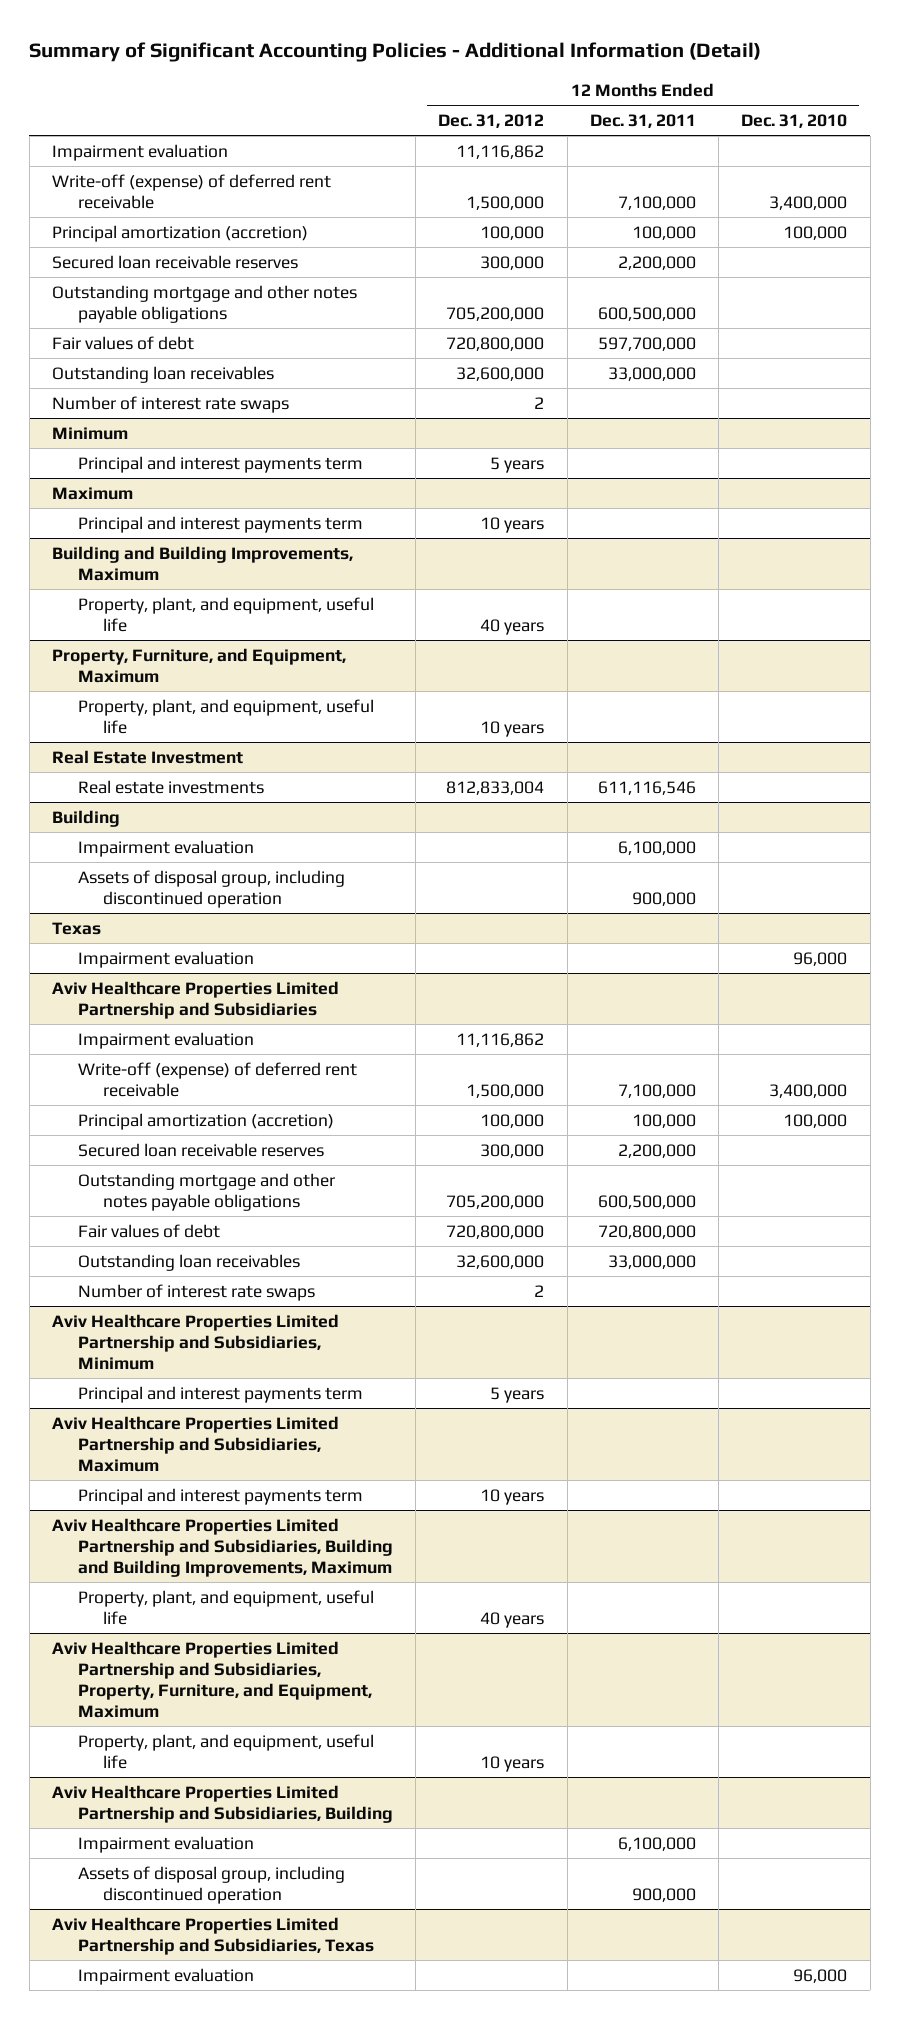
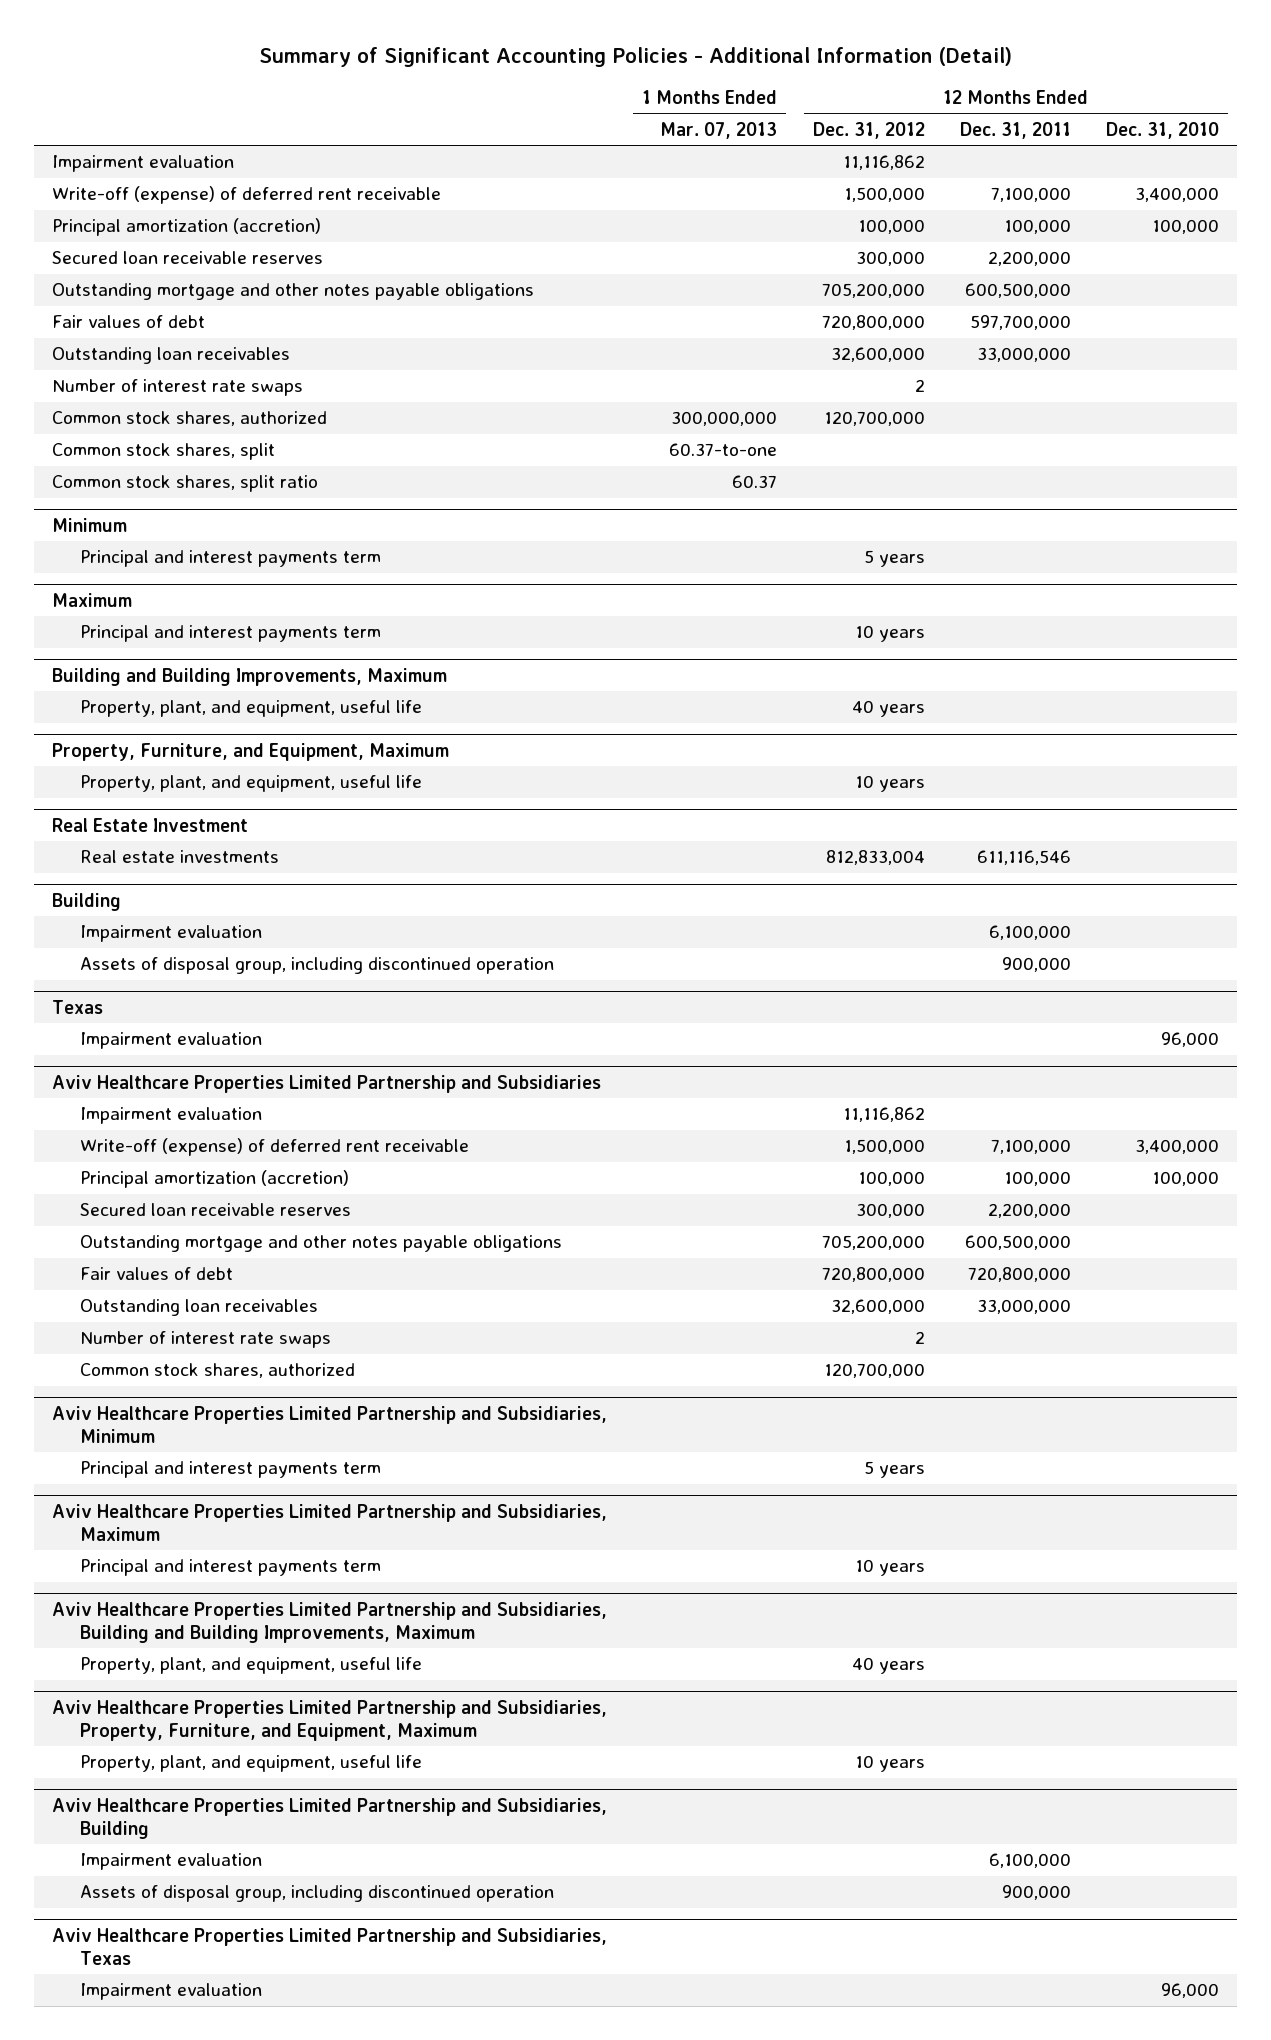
- | 12 Months Ended Dec. 31, 2012 | 12 Months Ended Dec. 31, 2011 | 12 Months Ended Dec. 31, 2010
+ | 1 Months Ended Mar. 07, 2013 | 12 Months Ended Dec. 31, 2012 | 12 Months Ended Dec. 31, 2011 | 12 Months Ended Dec. 31, 2010
+ Common stock shares, authorized | 300,000,000 | 120,700,000 | |
+ Common stock shares, split | 60.37-to-one | | |
+ Common stock shares, split ratio | 60.37 | | |
@ Aviv Healthcare Properties Limited Partnership and Subsidiaries
+ Common stock shares, authorized | | 120,700,000 | |

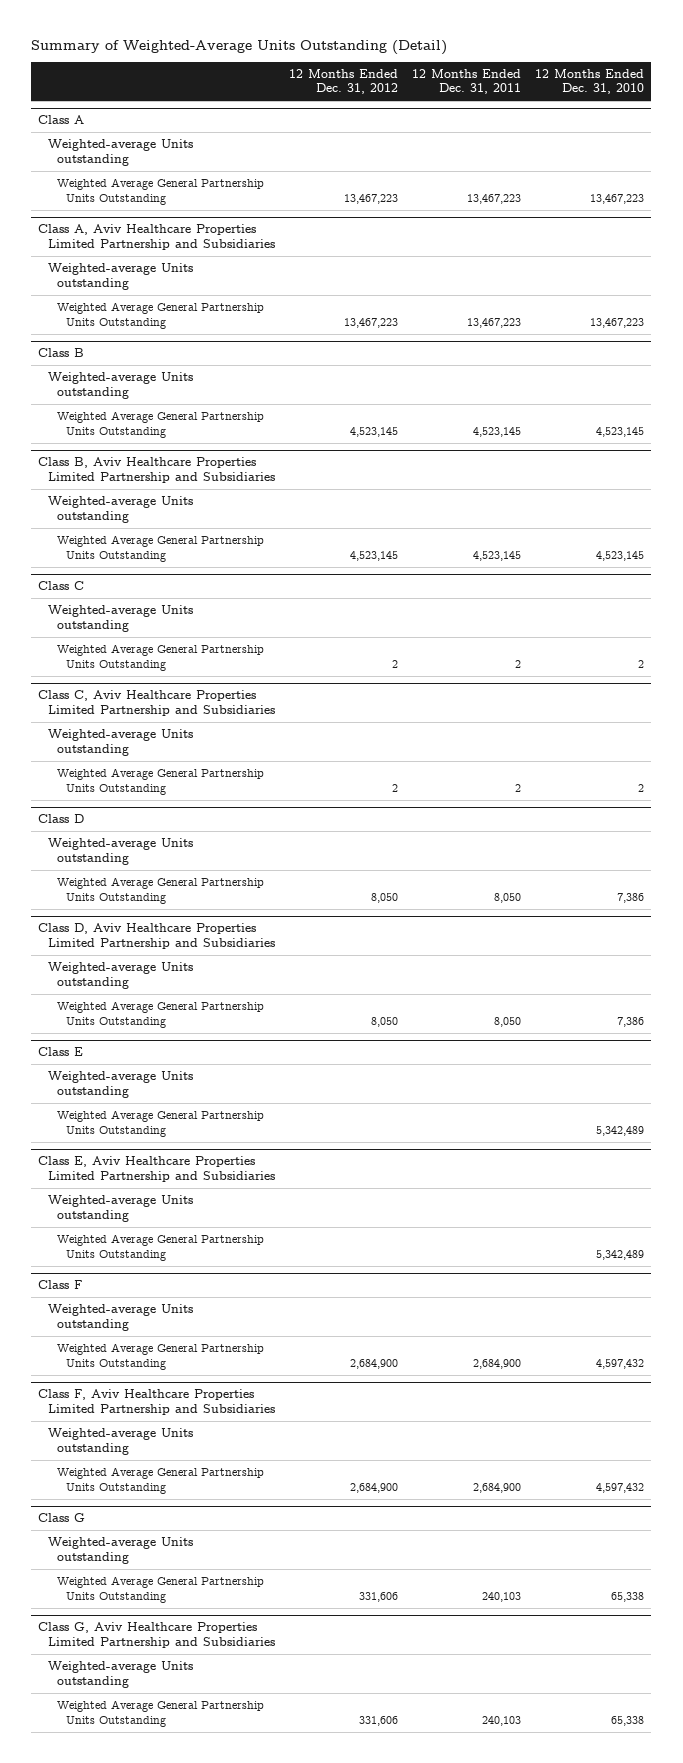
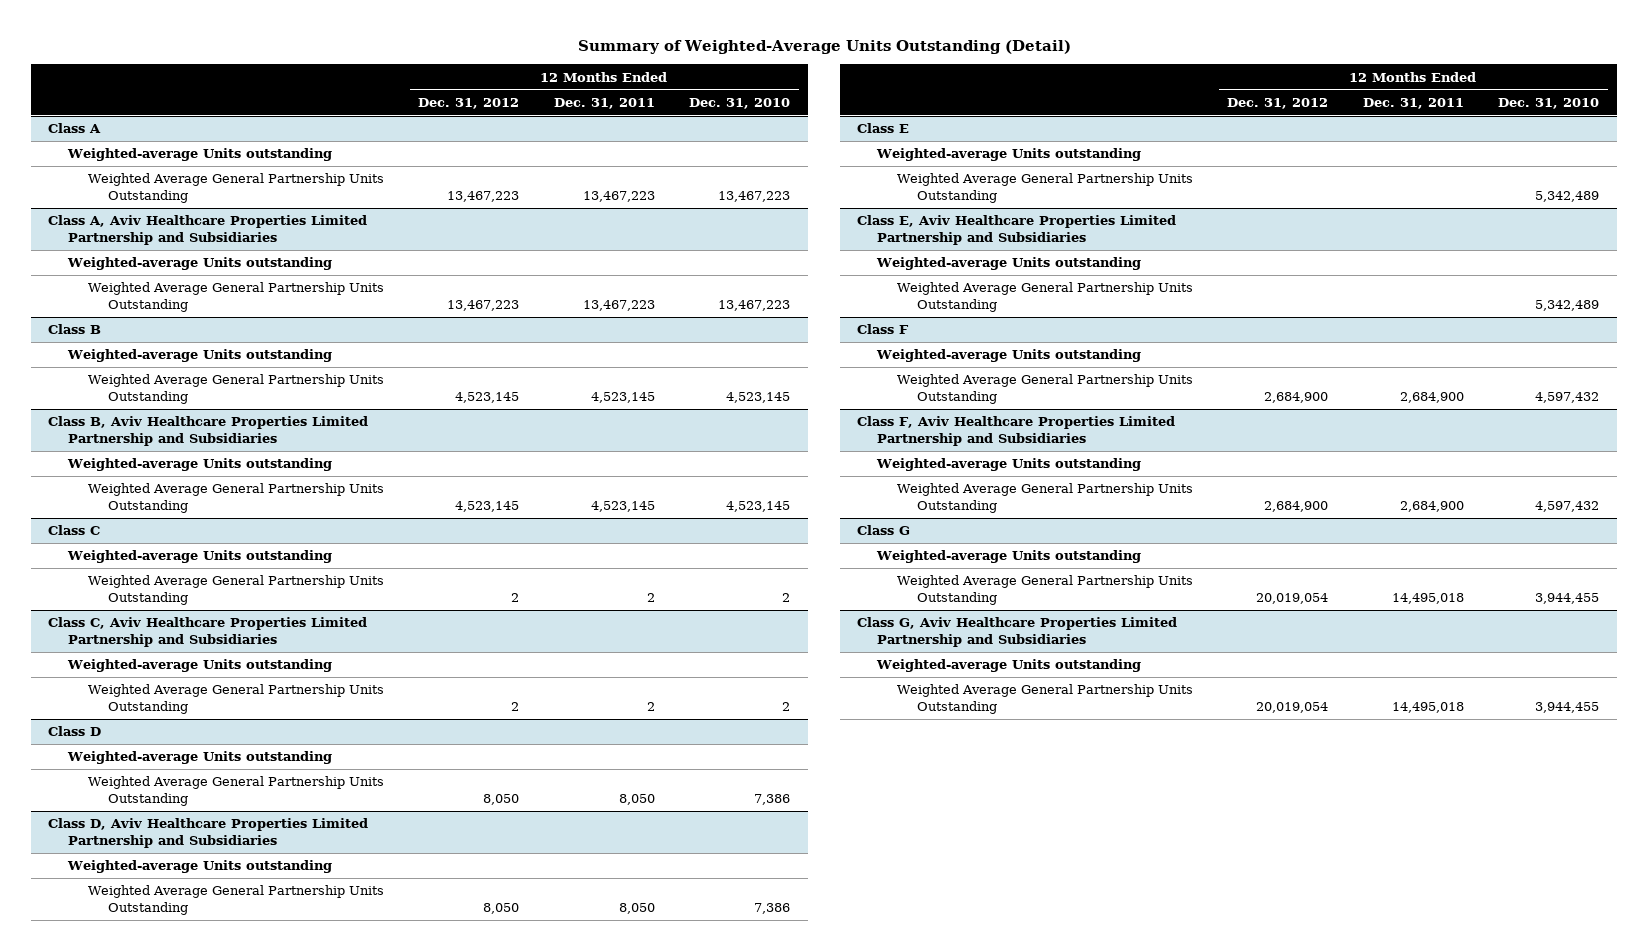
@ Class G
- Weighted Average General Partnership Units Outstanding | 331,606 | 240,103 | 65,338
+ Weighted Average General Partnership Units Outstanding | 20,019,054 | 14,495,018 | 3,944,455
@ Class G, Aviv Healthcare Properties Limited Partnership and Subsidiaries
- Weighted Average General Partnership Units Outstanding | 331,606 | 240,103 | 65,338
+ Weighted Average General Partnership Units Outstanding | 20,019,054 | 14,495,018 | 3,944,455

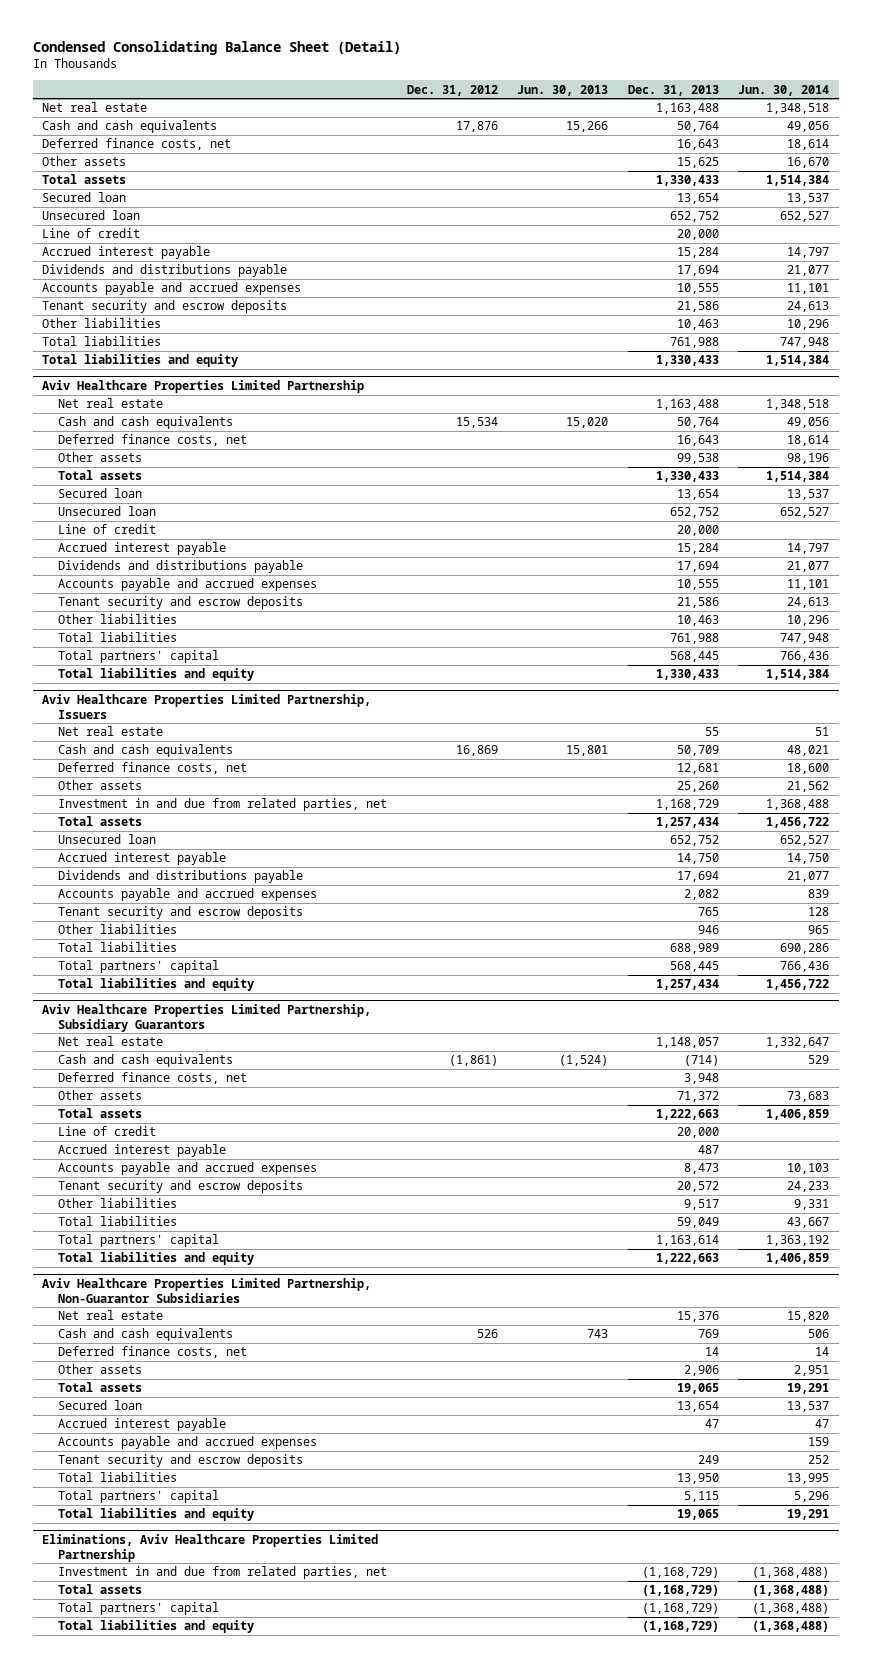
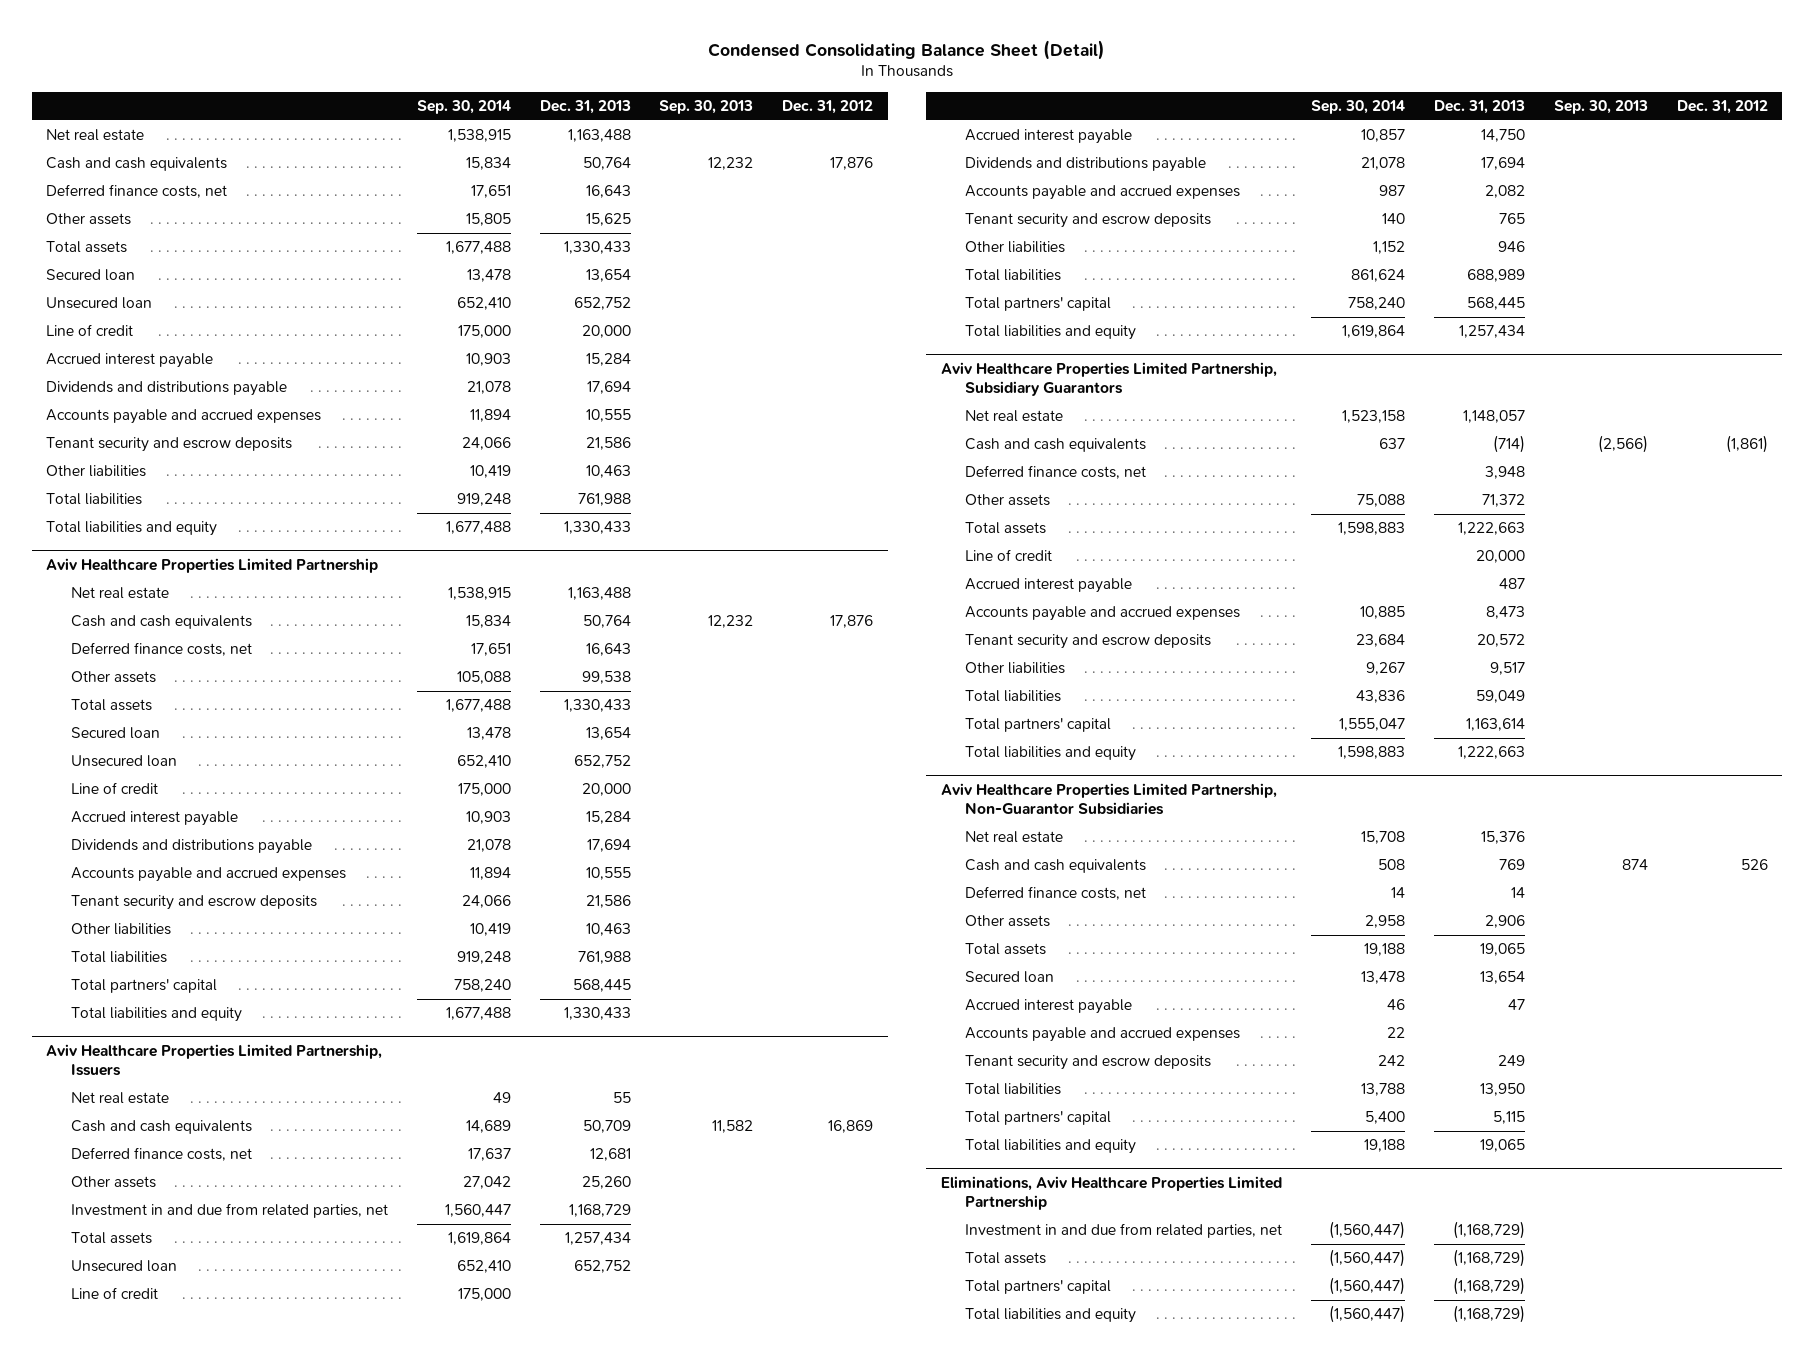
- | Dec. 31, 2012 | Jun. 30, 2013 | Dec. 31, 2013 | Jun. 30, 2014
+ | Sep. 30, 2014 | Dec. 31, 2013 | Sep. 30, 2013 | Dec. 31, 2012
@ Aviv Healthcare Properties Limited Partnership
- Cash and cash equivalents | 15,534 | 15,020 | 50,764 | 49,056
+ Cash and cash equivalents | 15,834 | 50,764 | 12,232 | 17,876
@ Aviv Healthcare Properties Limited Partnership, Issuers
+ Line of credit | 175,000 | | |

